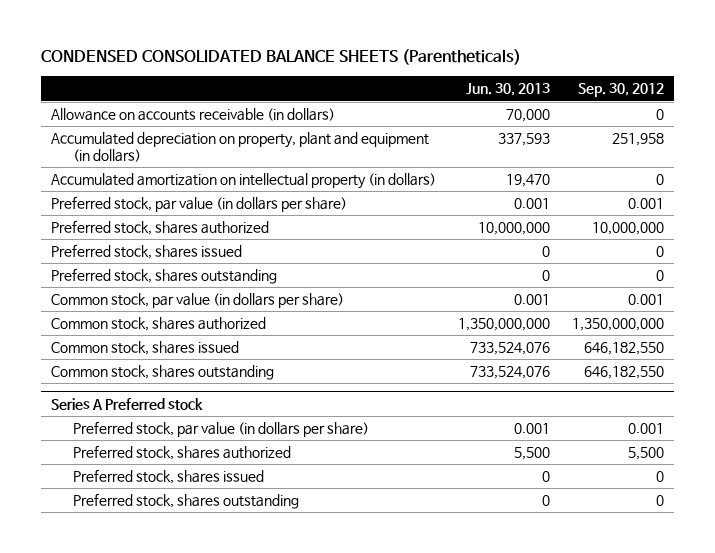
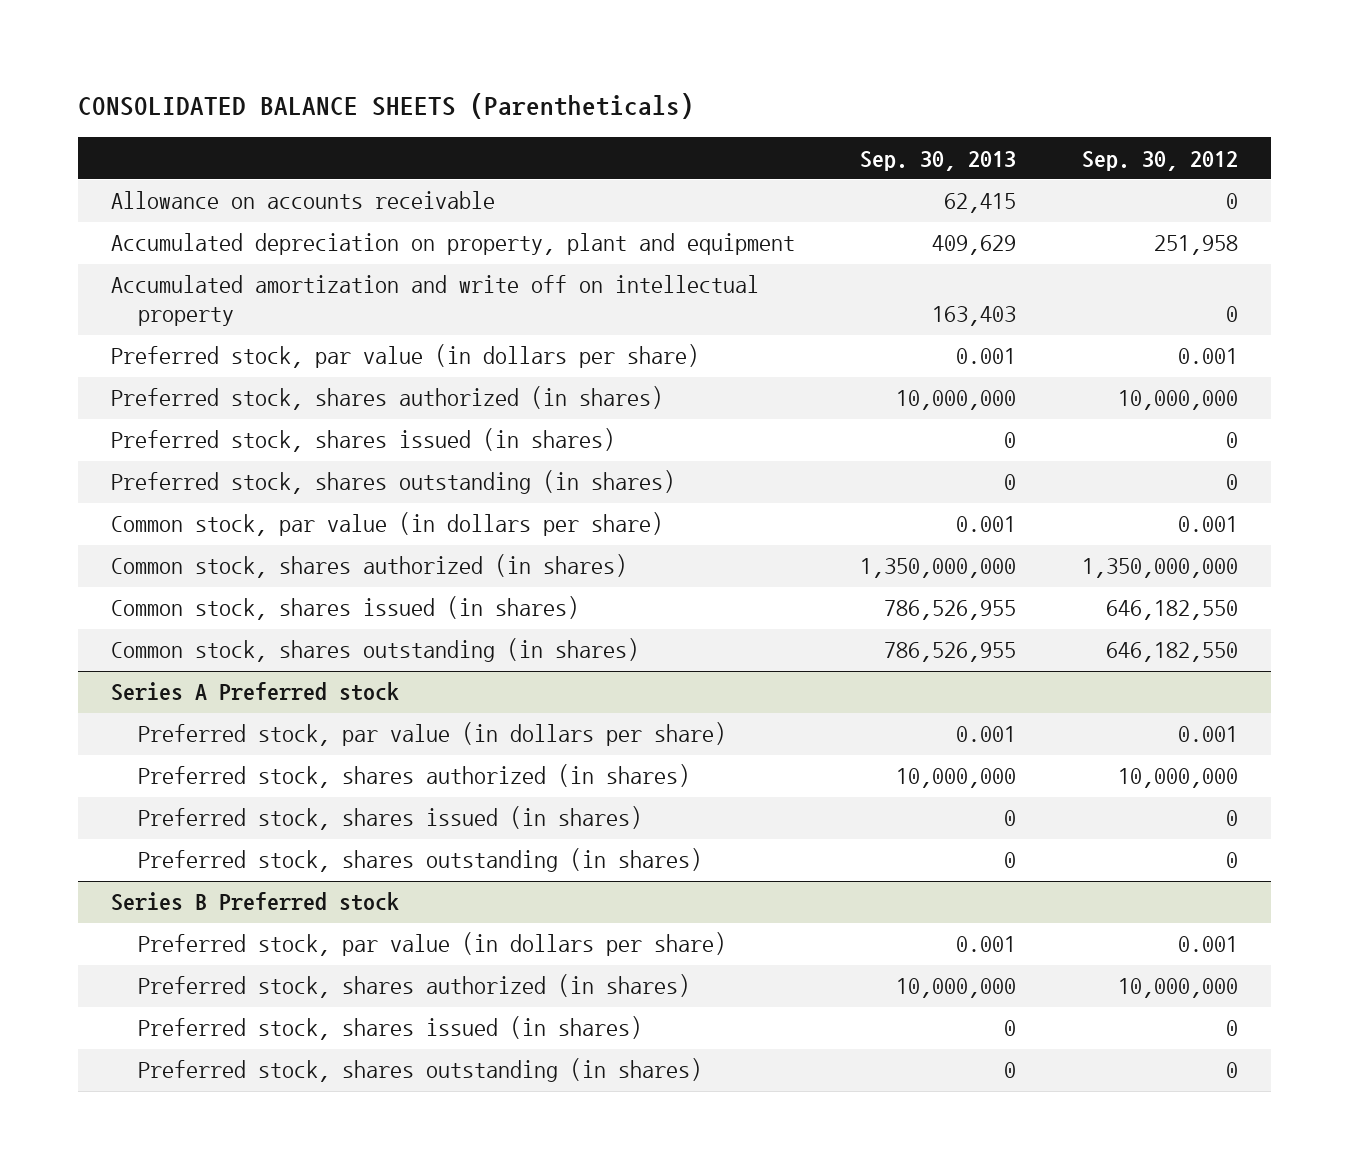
- CONDENSED CONSOLIDATED BALANCE SHEETS (Parentheticals)
+ CONSOLIDATED BALANCE SHEETS (Parentheticals)
- | Jun. 30, 2013 | Sep. 30, 2012
+ | Sep. 30, 2013 | Sep. 30, 2012
- Allowance on accounts receivable (in dollars) | 70,000 | 0
- Accumulated depreciation on property, plant and equipment (in dollars) | 337,593 | 251,958
- Accumulated amortization on intellectual property (in dollars) | 19,470 | 0
+ Allowance on accounts receivable | 62,415 | 0
+ Accumulated depreciation on property, plant and equipment | 409,629 | 251,958
+ Accumulated amortization and write off on intellectual property | 163,403 | 0
- Preferred stock, shares authorized | 10,000,000 | 10,000,000
- Preferred stock, shares issued | 0 | 0
- Preferred stock, shares outstanding | 0 | 0
+ Preferred stock, shares authorized (in shares) | 10,000,000 | 10,000,000
+ Preferred stock, shares issued (in shares) | 0 | 0
+ Preferred stock, shares outstanding (in shares) | 0 | 0
- Common stock, shares authorized | 1,350,000,000 | 1,350,000,000
- Common stock, shares issued | 733,524,076 | 646,182,550
- Common stock, shares outstanding | 733,524,076 | 646,182,550
+ Common stock, shares authorized (in shares) | 1,350,000,000 | 1,350,000,000
+ Common stock, shares issued (in shares) | 786,526,955 | 646,182,550
+ Common stock, shares outstanding (in shares) | 786,526,955 | 646,182,550
@ Series A Preferred stock
- Preferred stock, shares authorized | 5,500 | 5,500
- Preferred stock, shares issued | 0 | 0
- Preferred stock, shares outstanding | 0 | 0
+ Preferred stock, shares authorized (in shares) | 10,000,000 | 10,000,000
+ Preferred stock, shares issued (in shares) | 0 | 0
+ Preferred stock, shares outstanding (in shares) | 0 | 0
+ Series B Preferred stock
+ Preferred stock, par value (in dollars per share) | 0.001 | 0.001
+ Preferred stock, shares authorized (in shares) | 10,000,000 | 10,000,000
+ Preferred stock, shares issued (in shares) | 0 | 0
+ Preferred stock, shares outstanding (in shares) | 0 | 0

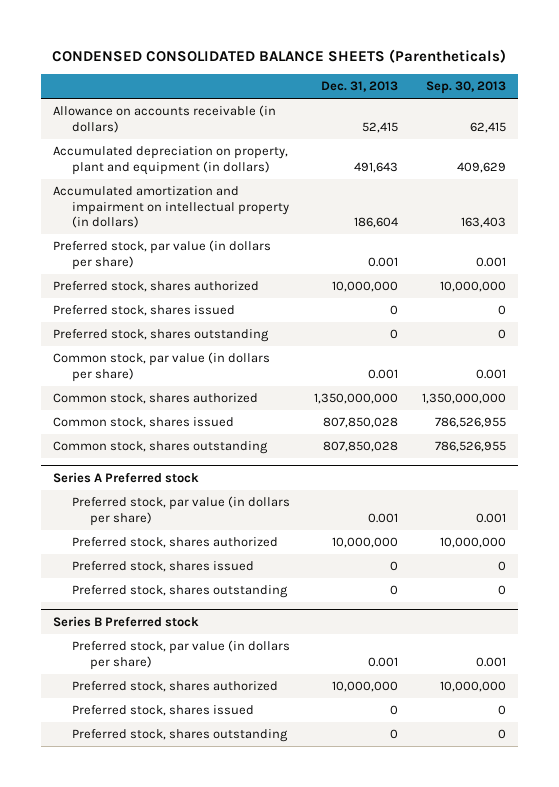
- CONSOLIDATED BALANCE SHEETS (Parentheticals)
+ CONDENSED CONSOLIDATED BALANCE SHEETS (Parentheticals)
- | Sep. 30, 2013 | Sep. 30, 2012
+ | Dec. 31, 2013 | Sep. 30, 2013
- Allowance on accounts receivable | 62,415 | 0
- Accumulated depreciation on property, plant and equipment | 409,629 | 251,958
- Accumulated amortization and write off on intellectual property | 163,403 | 0
+ Allowance on accounts receivable (in dollars) | 52,415 | 62,415
+ Accumulated depreciation on property, plant and equipment (in dollars) | 491,643 | 409,629
+ Accumulated amortization and impairment on intellectual property (in dollars) | 186,604 | 163,403
- Preferred stock, shares authorized (in shares) | 10,000,000 | 10,000,000
- Preferred stock, shares issued (in shares) | 0 | 0
- Preferred stock, shares outstanding (in shares) | 0 | 0
+ Preferred stock, shares authorized | 10,000,000 | 10,000,000
+ Preferred stock, shares issued | 0 | 0
+ Preferred stock, shares outstanding | 0 | 0
- Common stock, shares authorized (in shares) | 1,350,000,000 | 1,350,000,000
- Common stock, shares issued (in shares) | 786,526,955 | 646,182,550
- Common stock, shares outstanding (in shares) | 786,526,955 | 646,182,550
+ Common stock, shares authorized | 1,350,000,000 | 1,350,000,000
+ Common stock, shares issued | 807,850,028 | 786,526,955
+ Common stock, shares outstanding | 807,850,028 | 786,526,955
@ Series A Preferred stock
- Preferred stock, shares authorized (in shares) | 10,000,000 | 10,000,000
- Preferred stock, shares issued (in shares) | 0 | 0
- Preferred stock, shares outstanding (in shares) | 0 | 0
+ Preferred stock, shares authorized | 10,000,000 | 10,000,000
+ Preferred stock, shares issued | 0 | 0
+ Preferred stock, shares outstanding | 0 | 0
@ Series B Preferred stock
- Preferred stock, shares authorized (in shares) | 10,000,000 | 10,000,000
- Preferred stock, shares issued (in shares) | 0 | 0
- Preferred stock, shares outstanding (in shares) | 0 | 0
+ Preferred stock, shares authorized | 10,000,000 | 10,000,000
+ Preferred stock, shares issued | 0 | 0
+ Preferred stock, shares outstanding | 0 | 0

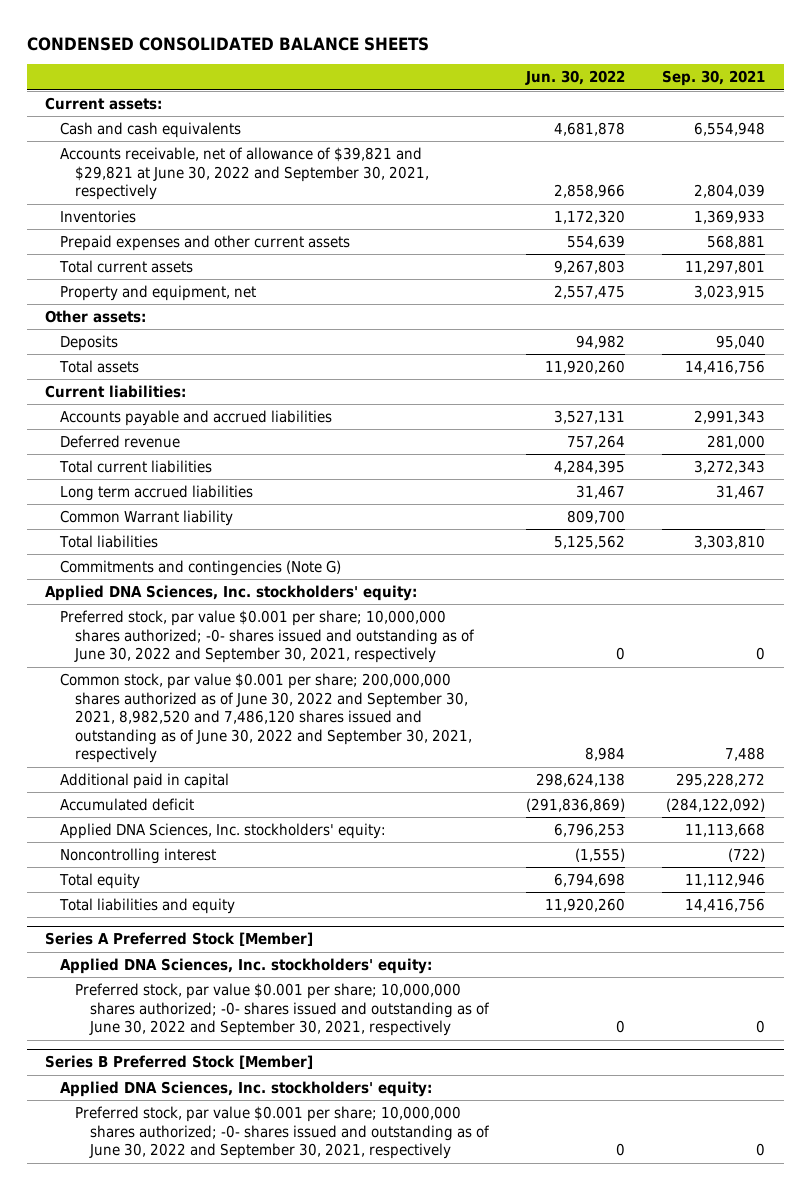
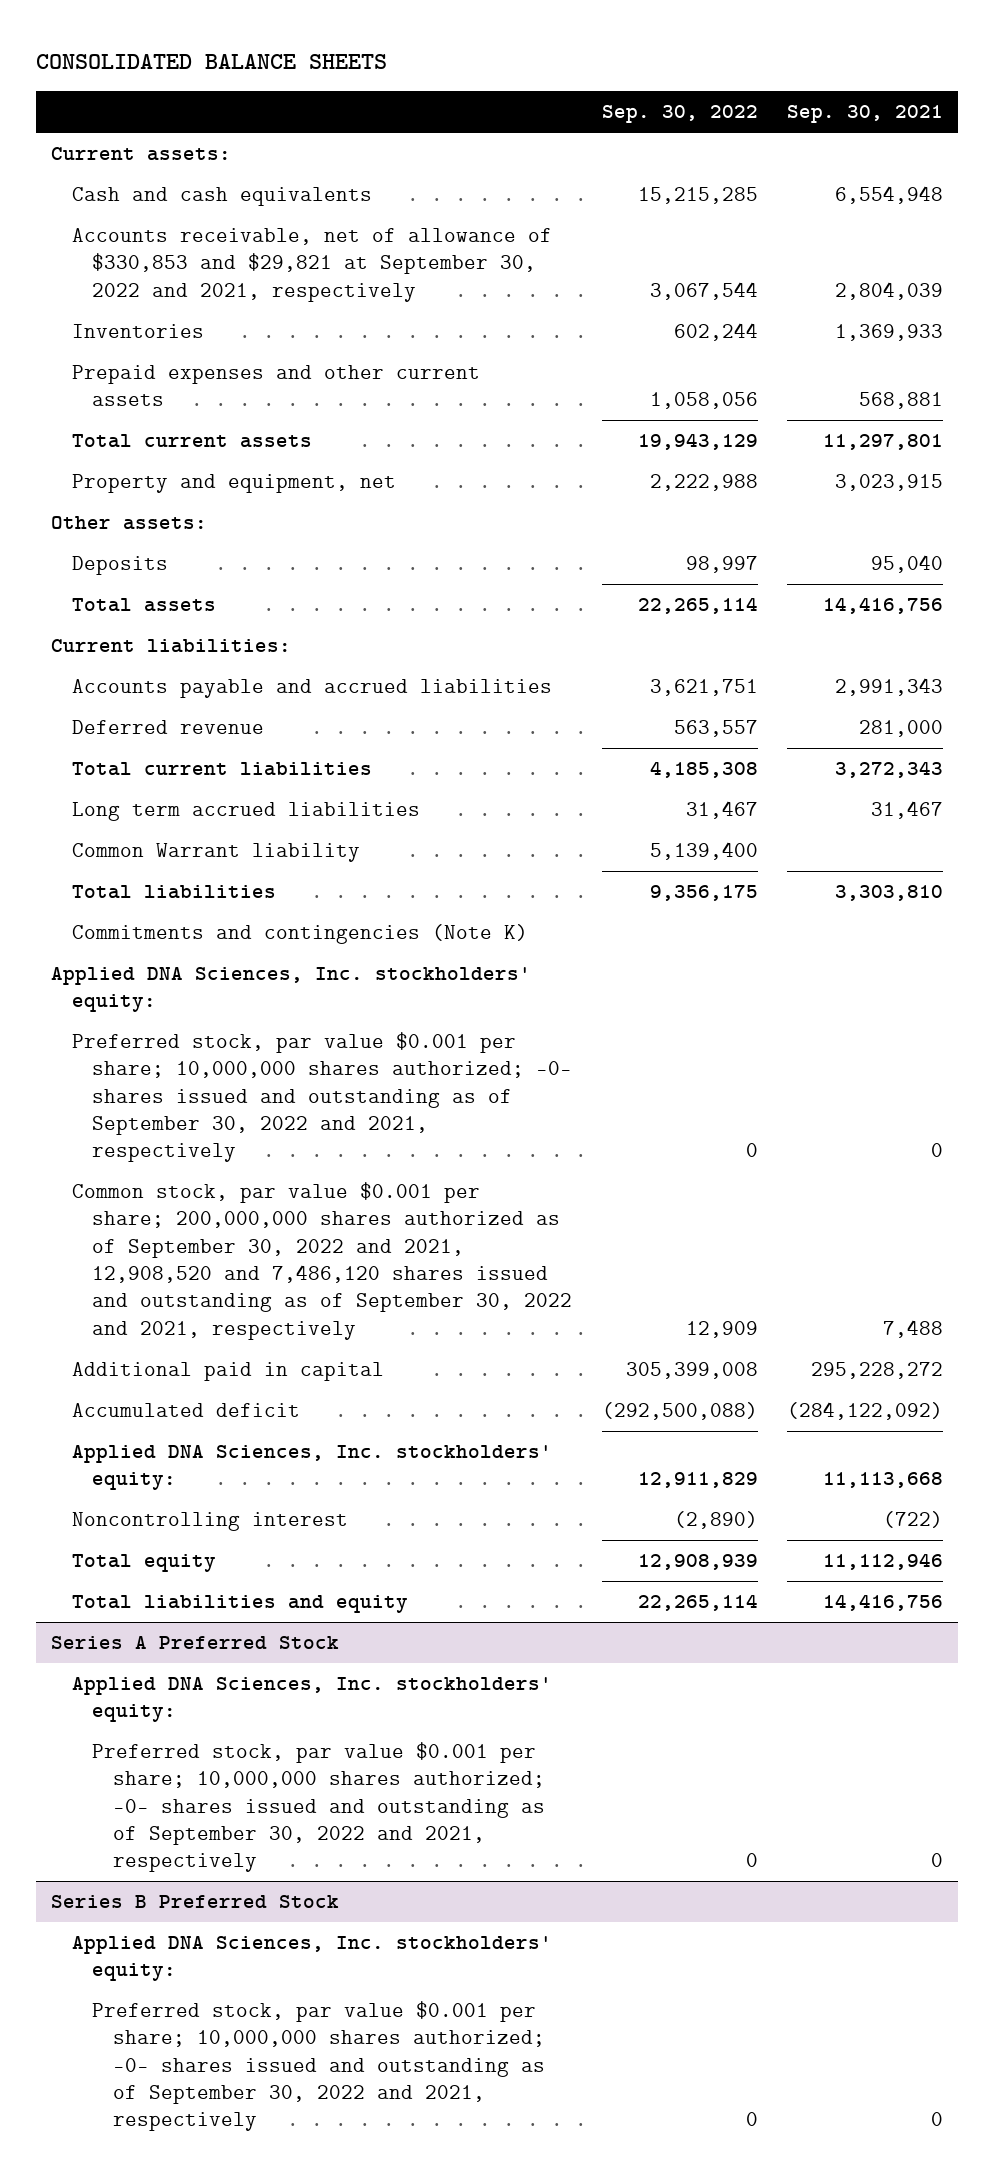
- CONDENSED CONSOLIDATED BALANCE SHEETS
+ CONSOLIDATED BALANCE SHEETS
- | Jun. 30, 2022 | Sep. 30, 2021
+ | Sep. 30, 2022 | Sep. 30, 2021
- Accounts receivable, net of allowance of $39,821 and $29,821 at June 30, 2022 and September 30, 2021, respectively | 2,858,966 | 2,804,039
+ Accounts receivable, net of allowance of $330,853 and $29,821 at September 30, 2022 and 2021, respectively | 3,067,544 | 2,804,039
- Commitments and contingencies (Note G)
+ Commitments and contingencies (Note K)
- Preferred stock, par value $0.001 per share; 10,000,000 shares authorized; -0- shares issued and outstanding as of June 30, 2022 and September 30, 2021, respectively | 0 | 0
- Common stock, par value $0.001 per share; 200,000,000 shares authorized as of June 30, 2022 and September 30, 2021, 8,982,520 and 7,486,120 shares issued and outstanding as of June 30, 2022 and September 30, 2021, respectively | 8,984 | 7,488
+ Preferred stock, par value $0.001 per share; 10,000,000 shares authorized; -0- shares issued and outstanding as of September 30, 2022 and 2021, respectively | 0 | 0
+ Common stock, par value $0.001 per share; 200,000,000 shares authorized as of September 30, 2022 and 2021, 12,908,520 and 7,486,120 shares issued and outstanding as of September 30, 2022 and 2021, respectively | 12,909 | 7,488
- Series A Preferred Stock [Member]
+ Series A Preferred Stock
- Preferred stock, par value $0.001 per share; 10,000,000 shares authorized; -0- shares issued and outstanding as of June 30, 2022 and September 30, 2021, respectively | 0 | 0
- Series B Preferred Stock [Member]
+ Preferred stock, par value $0.001 per share; 10,000,000 shares authorized; -0- shares issued and outstanding as of September 30, 2022 and 2021, respectively | 0 | 0
+ Series B Preferred Stock
- Preferred stock, par value $0.001 per share; 10,000,000 shares authorized; -0- shares issued and outstanding as of June 30, 2022 and September 30, 2021, respectively | 0 | 0
+ Preferred stock, par value $0.001 per share; 10,000,000 shares authorized; -0- shares issued and outstanding as of September 30, 2022 and 2021, respectively | 0 | 0

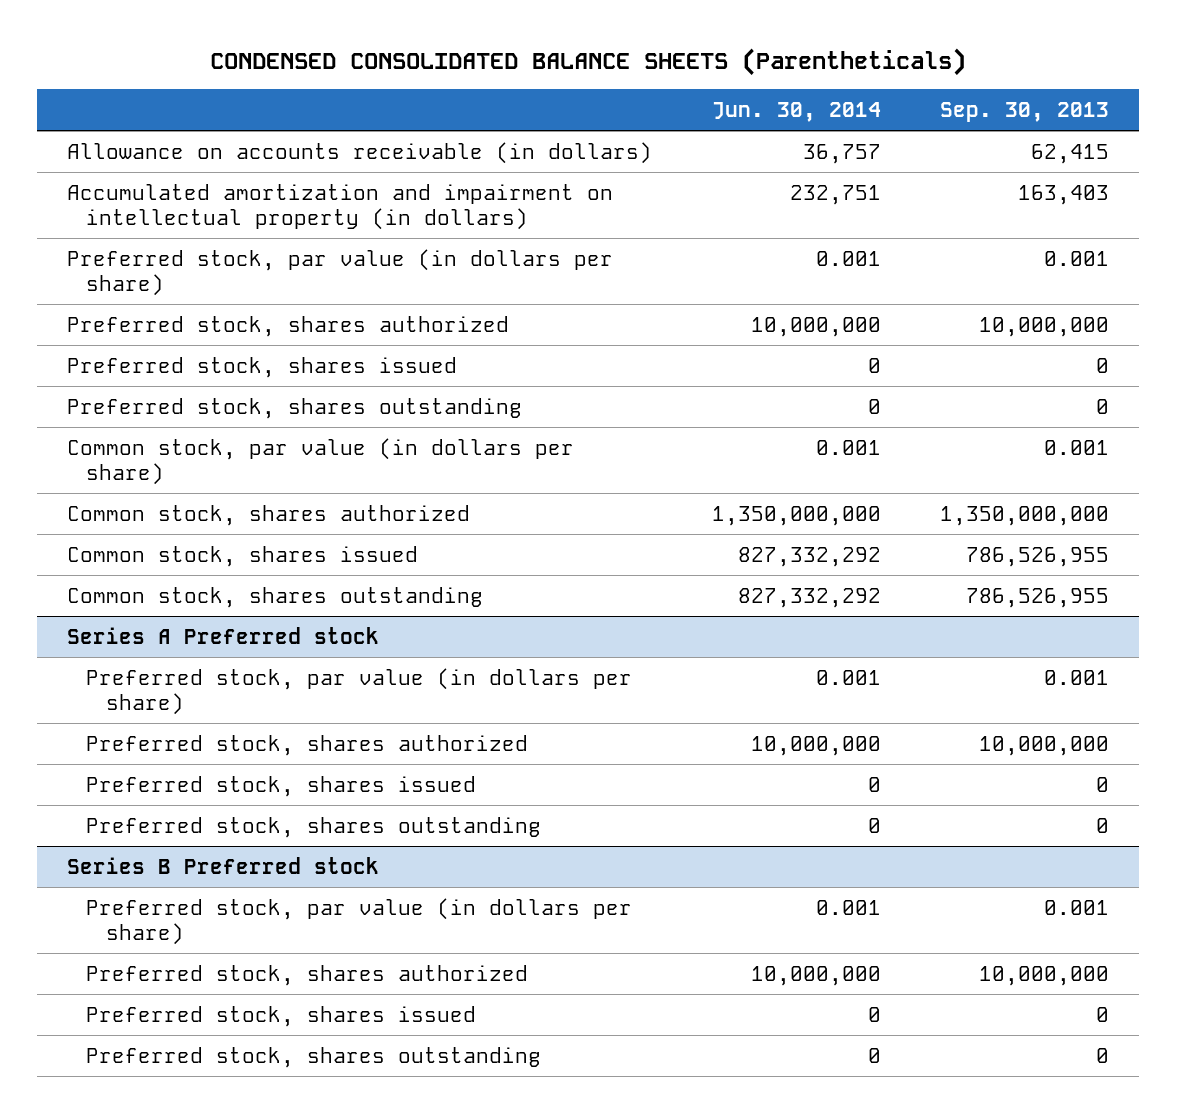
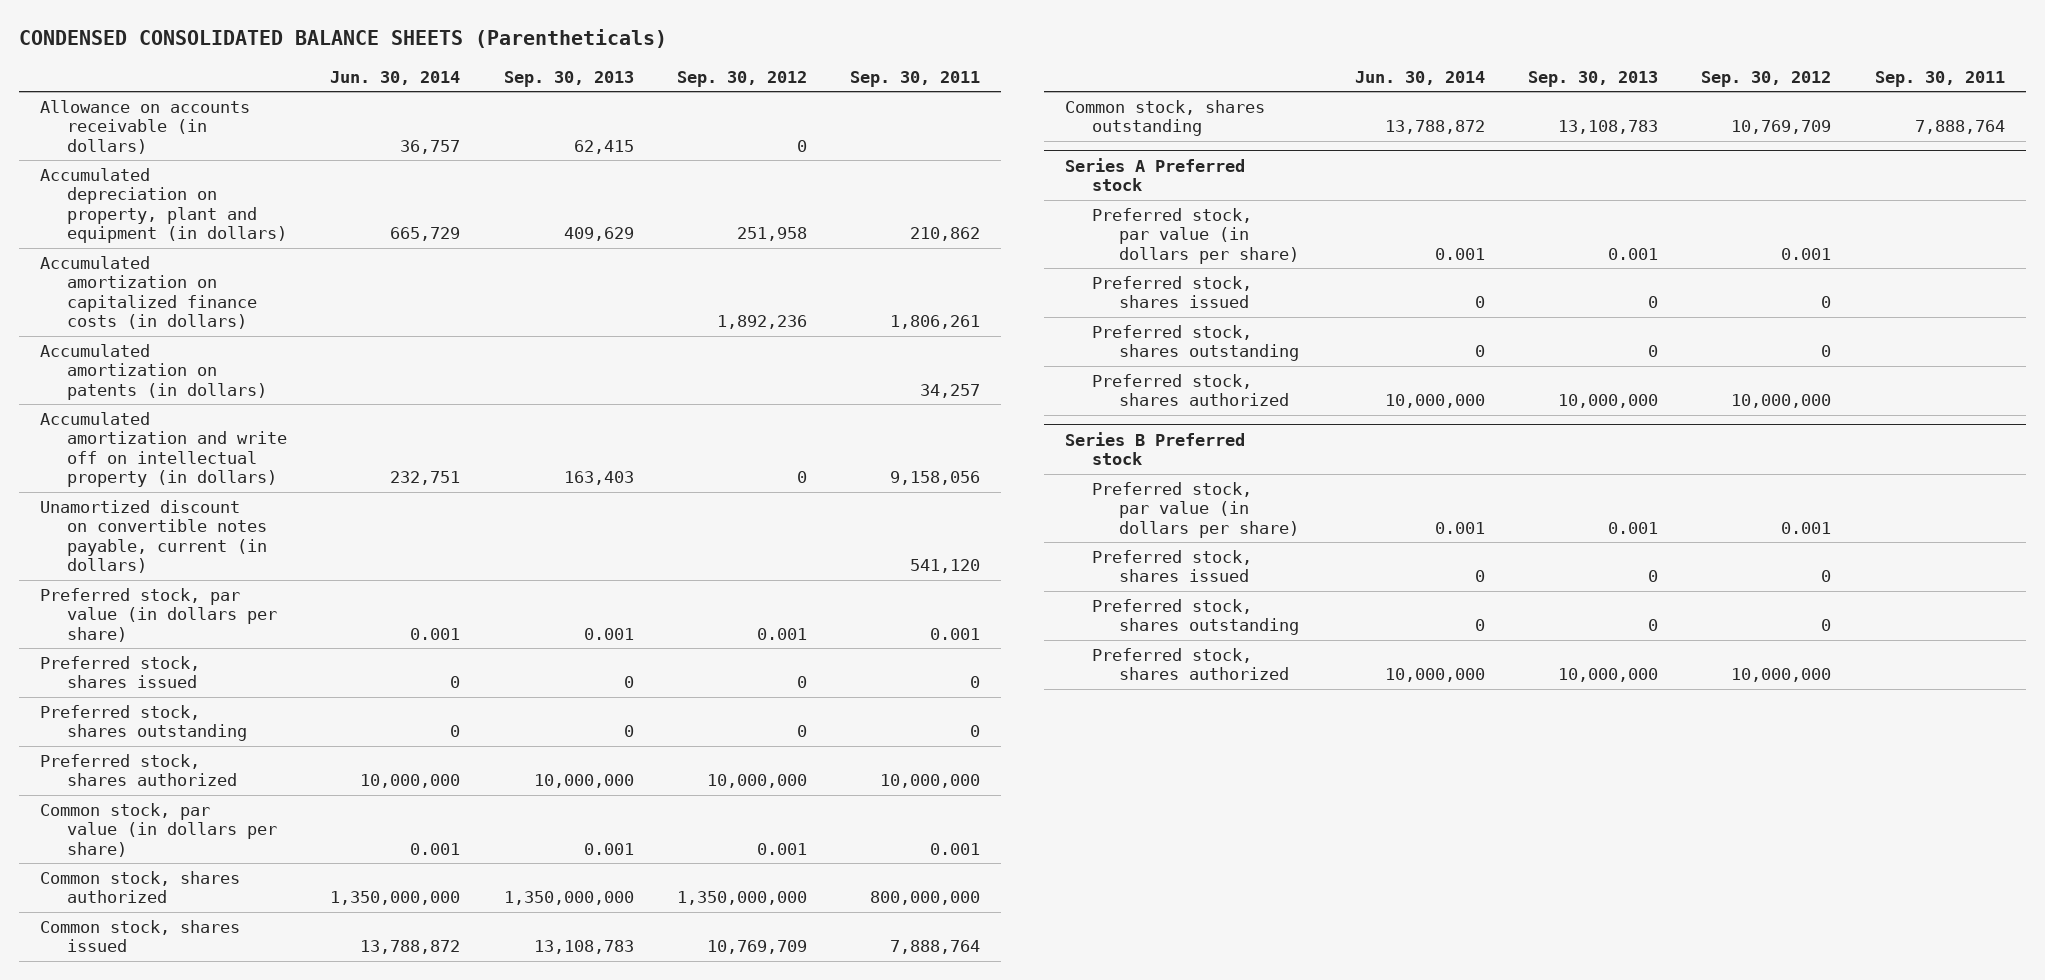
- | Jun. 30, 2014 | Sep. 30, 2013
+ | Jun. 30, 2014 | Sep. 30, 2013 | Sep. 30, 2012 | Sep. 30, 2011
- Accumulated amortization and impairment on intellectual property (in dollars) | 232,751 | 163,403
+ Accumulated depreciation on property, plant and equipment (in dollars) | 665,729 | 409,629 | 251,958 | 210,862
+ Accumulated amortization on capitalized finance costs (in dollars) | | | 1,892,236 | 1,806,261
+ Accumulated amortization on patents (in dollars) | | | | 34,257
+ Accumulated amortization and write off on intellectual property (in dollars) | 232,751 | 163,403 | 0 | 9,158,056
+ Unamortized discount on convertible notes payable, current (in dollars) | | | | 541,120
moved down: Preferred stock, shares authorized | 10,000,000 | 10,000,000 | 10,000,000 | 10,000,000
- Common stock, shares issued | 827,332,292 | 786,526,955
- Common stock, shares outstanding | 827,332,292 | 786,526,955
+ Common stock, shares issued | 13,788,872 | 13,108,783 | 10,769,709 | 7,888,764
+ Common stock, shares outstanding | 13,788,872 | 13,108,783 | 10,769,709 | 7,888,764
@ Series A Preferred stock
moved down: Preferred stock, shares authorized | 10,000,000 | 10,000,000 | 10,000,000 |
@ Series B Preferred stock
moved down: Preferred stock, shares authorized | 10,000,000 | 10,000,000 | 10,000,000 |

